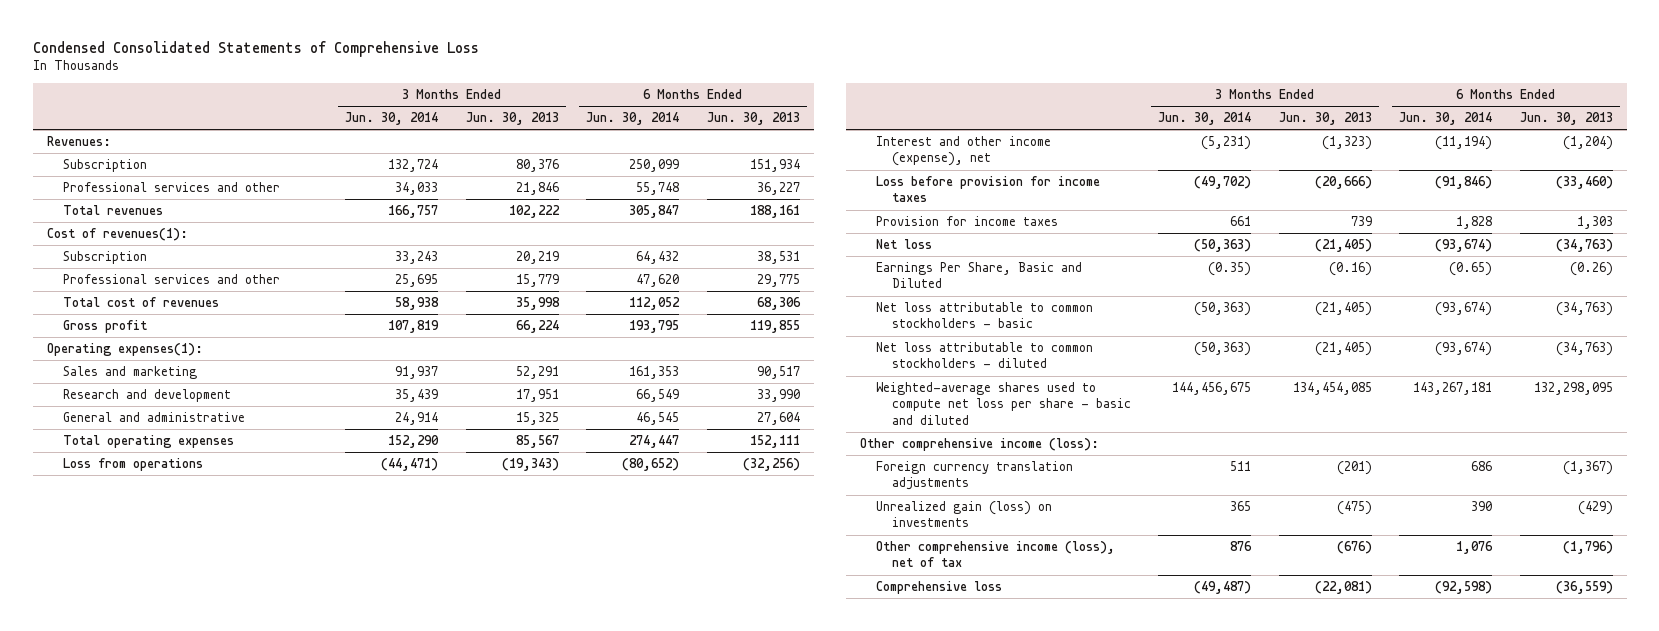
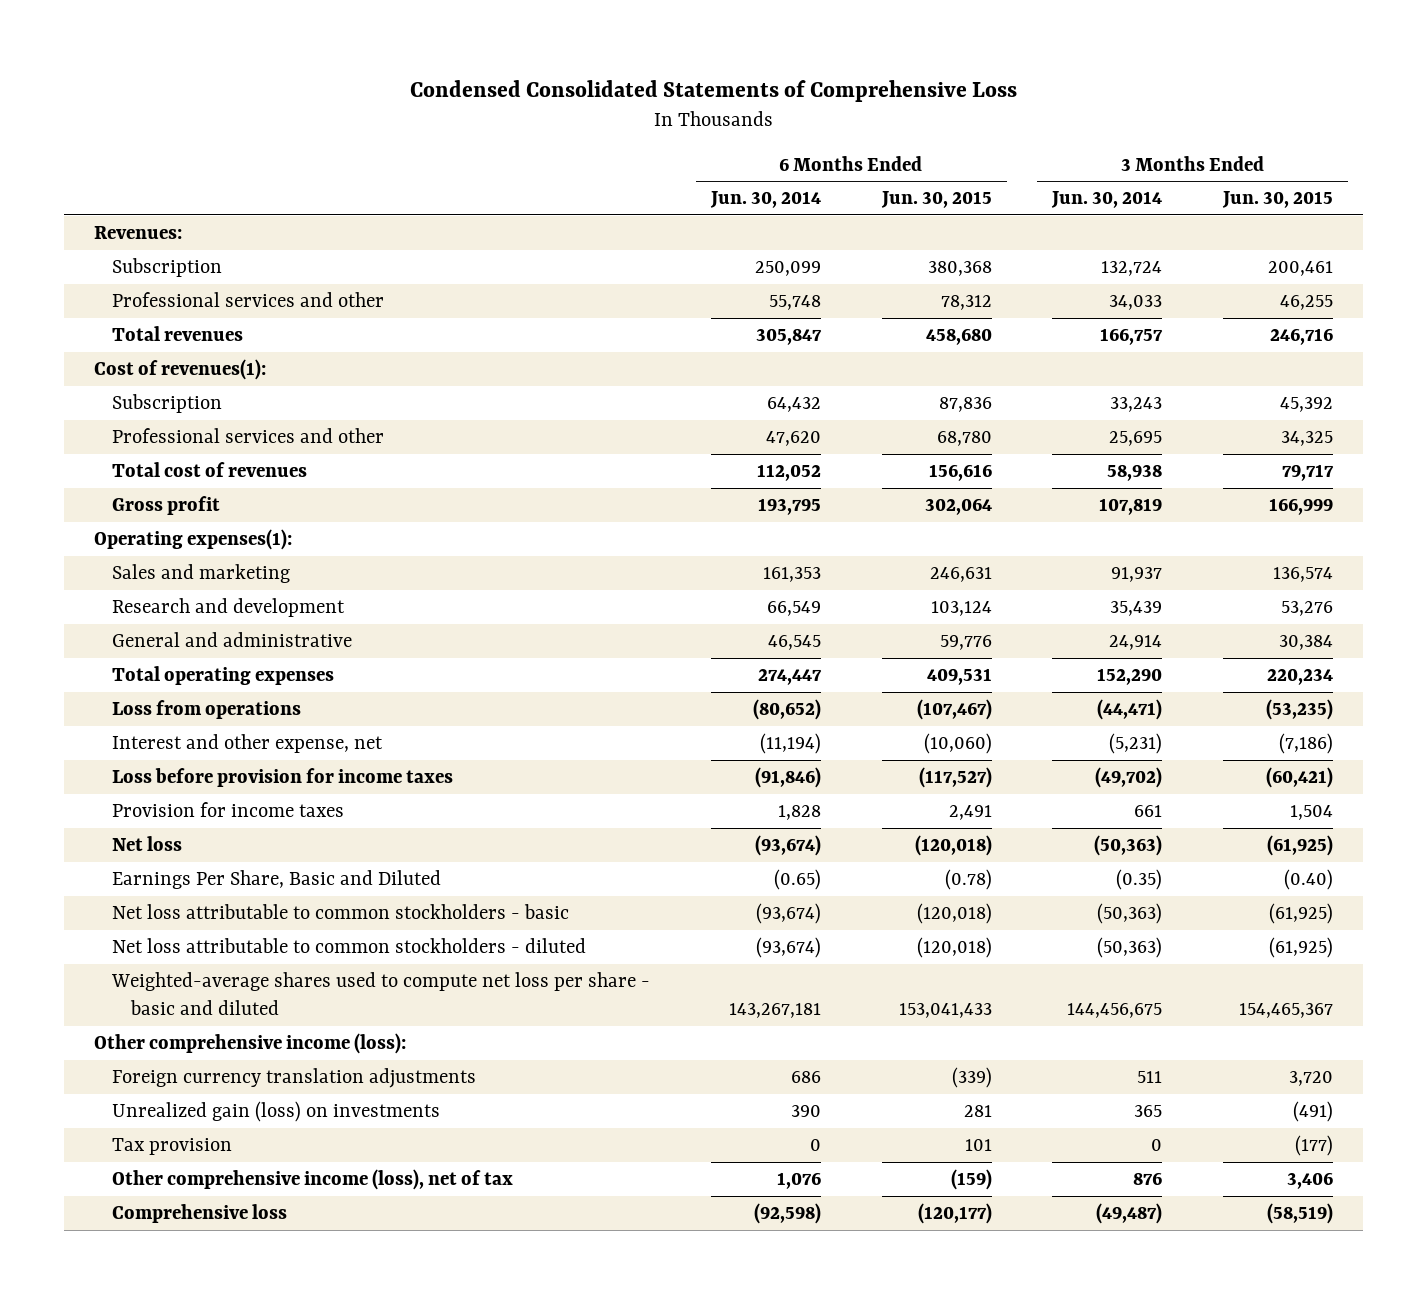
- | 3 Months Ended Jun. 30, 2014 | 3 Months Ended Jun. 30, 2013 | 6 Months Ended Jun. 30, 2014 | 6 Months Ended Jun. 30, 2013
+ | 6 Months Ended Jun. 30, 2014 | 6 Months Ended Jun. 30, 2015 | 3 Months Ended Jun. 30, 2014 | 3 Months Ended Jun. 30, 2015
- Interest and other income (expense), net | (5,231) | (1,323) | (11,194) | (1,204)
+ Interest and other expense, net | (11,194) | (10,060) | (5,231) | (7,186)
+ Tax provision | 0 | 101 | 0 | (177)

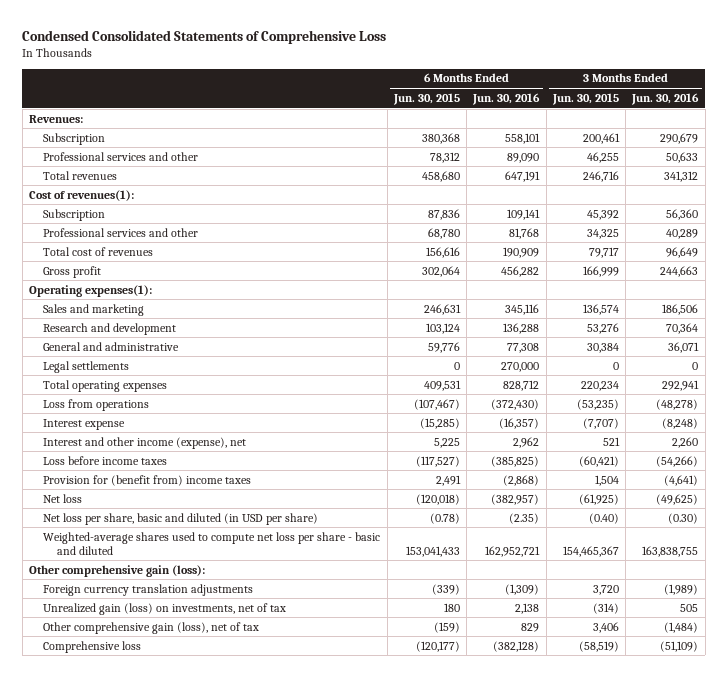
- | 6 Months Ended Jun. 30, 2014 | 6 Months Ended Jun. 30, 2015 | 3 Months Ended Jun. 30, 2014 | 3 Months Ended Jun. 30, 2015
+ | 6 Months Ended Jun. 30, 2015 | 6 Months Ended Jun. 30, 2016 | 3 Months Ended Jun. 30, 2015 | 3 Months Ended Jun. 30, 2016
+ Legal settlements | 0 | 270,000 | 0 | 0
- Interest and other expense, net | (11,194) | (10,060) | (5,231) | (7,186)
- Loss before provision for income taxes | (91,846) | (117,527) | (49,702) | (60,421)
- Provision for income taxes | 1,828 | 2,491 | 661 | 1,504
+ Interest expense | (15,285) | (16,357) | (7,707) | (8,248)
+ Interest and other income (expense), net | 5,225 | 2,962 | 521 | 2,260
+ Loss before income taxes | (117,527) | (385,825) | (60,421) | (54,266)
+ Provision for (benefit from) income taxes | 2,491 | (2,868) | 1,504 | (4,641)
- Earnings Per Share, Basic and Diluted | (0.65) | (0.78) | (0.35) | (0.40)
- Net loss attributable to common stockholders - basic | (93,674) | (120,018) | (50,363) | (61,925)
- Net loss attributable to common stockholders - diluted | (93,674) | (120,018) | (50,363) | (61,925)
+ Net loss per share, basic and diluted (in USD per share) | (0.78) | (2.35) | (0.40) | (0.30)
- Other comprehensive income (loss):
+ Other comprehensive gain (loss):
- Unrealized gain (loss) on investments | 390 | 281 | 365 | (491)
- Tax provision | 0 | 101 | 0 | (177)
- Other comprehensive income (loss), net of tax | 1,076 | (159) | 876 | 3,406
+ Unrealized gain (loss) on investments, net of tax | 180 | 2,138 | (314) | 505
+ Other comprehensive gain (loss), net of tax | (159) | 829 | 3,406 | (1,484)

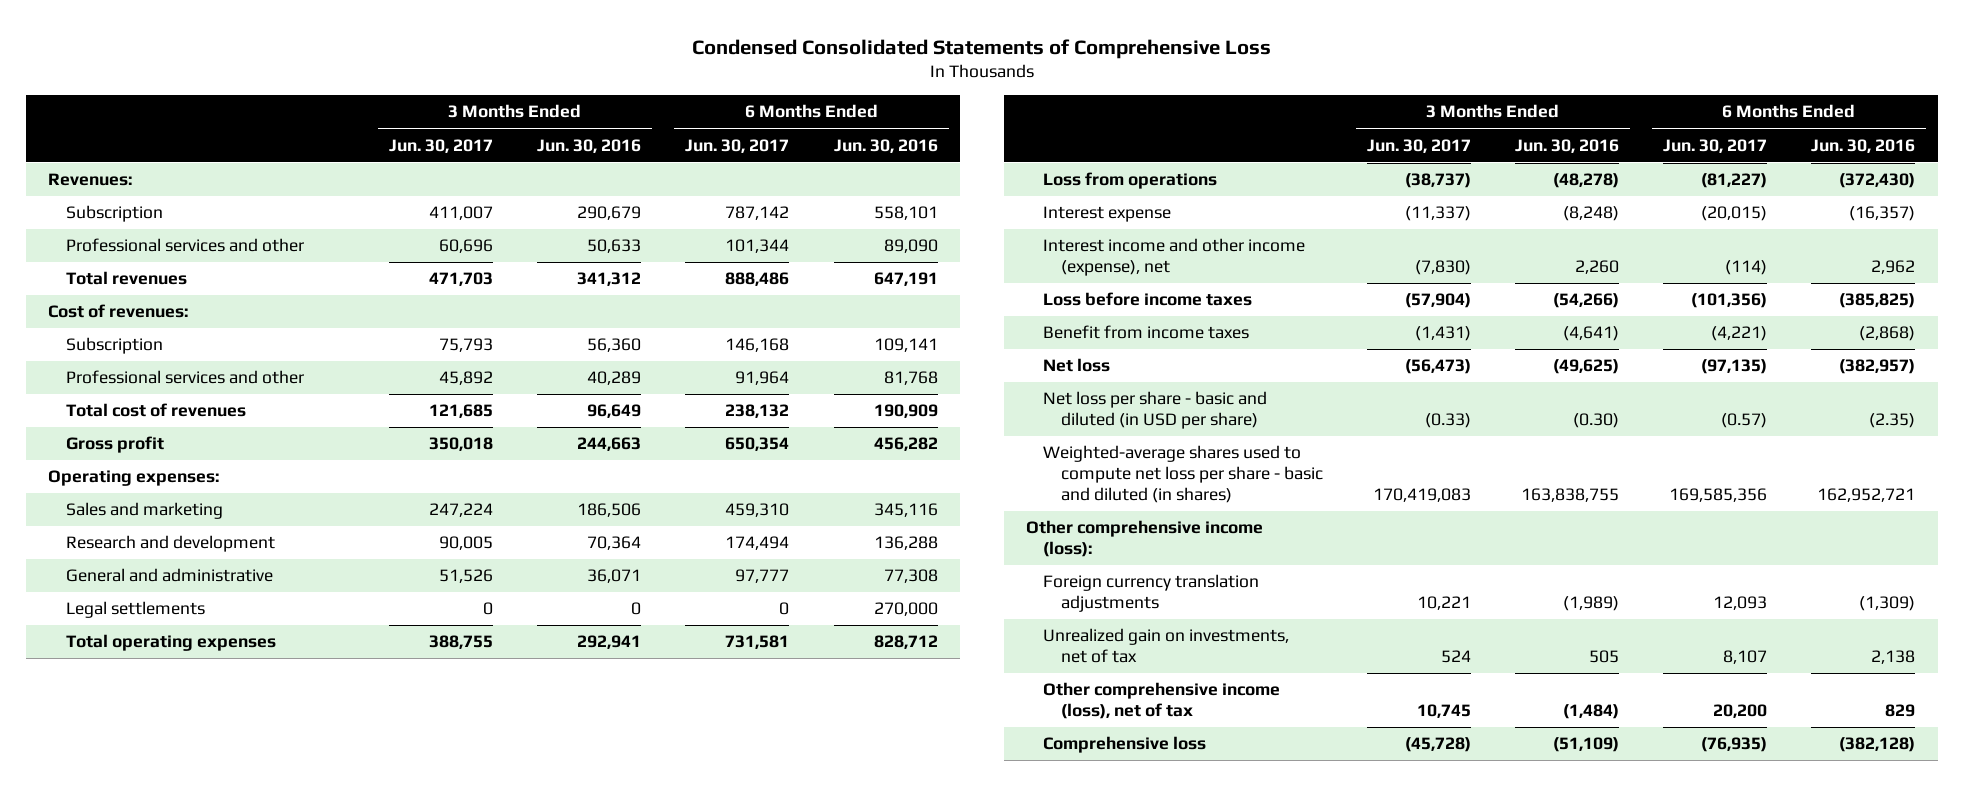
- | 6 Months Ended Jun. 30, 2015 | 6 Months Ended Jun. 30, 2016 | 3 Months Ended Jun. 30, 2015 | 3 Months Ended Jun. 30, 2016
+ | 3 Months Ended Jun. 30, 2017 | 3 Months Ended Jun. 30, 2016 | 6 Months Ended Jun. 30, 2017 | 6 Months Ended Jun. 30, 2016
- Cost of revenues(1):
+ Cost of revenues:
- Operating expenses(1):
+ Operating expenses:
- Interest and other income (expense), net | 5,225 | 2,962 | 521 | 2,260
+ Interest income and other income (expense), net | (7,830) | 2,260 | (114) | 2,962
- Provision for (benefit from) income taxes | 2,491 | (2,868) | 1,504 | (4,641)
+ Benefit from income taxes | (1,431) | (4,641) | (4,221) | (2,868)
- Net loss per share, basic and diluted (in USD per share) | (0.78) | (2.35) | (0.40) | (0.30)
- Weighted-average shares used to compute net loss per share - basic and diluted | 153,041,433 | 162,952,721 | 154,465,367 | 163,838,755
- Other comprehensive gain (loss):
+ Net loss per share - basic and diluted (in USD per share) | (0.33) | (0.30) | (0.57) | (2.35)
+ Weighted-average shares used to compute net loss per share - basic and diluted (in shares) | 170,419,083 | 163,838,755 | 169,585,356 | 162,952,721
+ Other comprehensive income (loss):
- Unrealized gain (loss) on investments, net of tax | 180 | 2,138 | (314) | 505
- Other comprehensive gain (loss), net of tax | (159) | 829 | 3,406 | (1,484)
+ Unrealized gain on investments, net of tax | 524 | 505 | 8,107 | 2,138
+ Other comprehensive income (loss), net of tax | 10,745 | (1,484) | 20,200 | 829

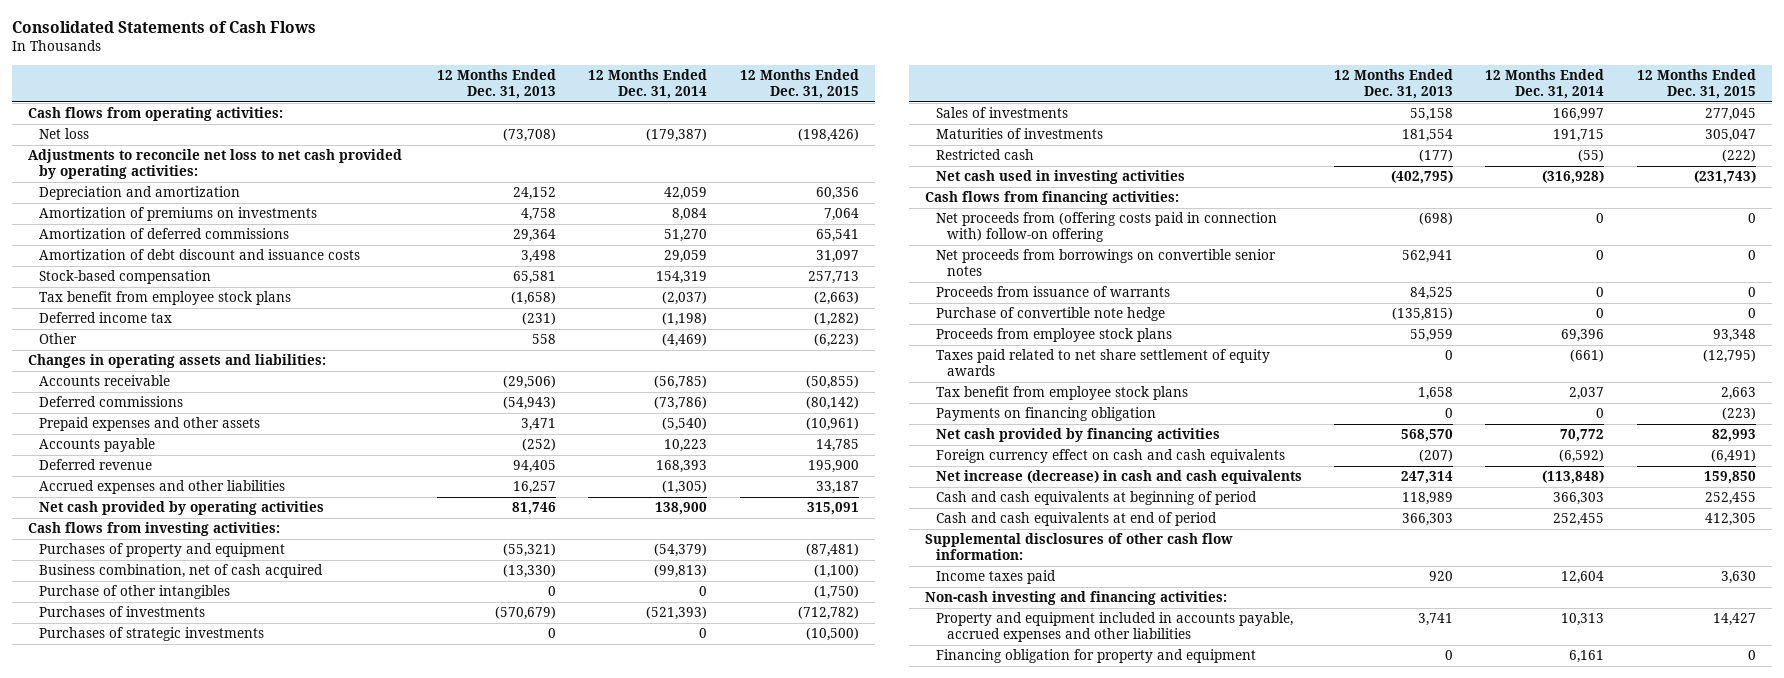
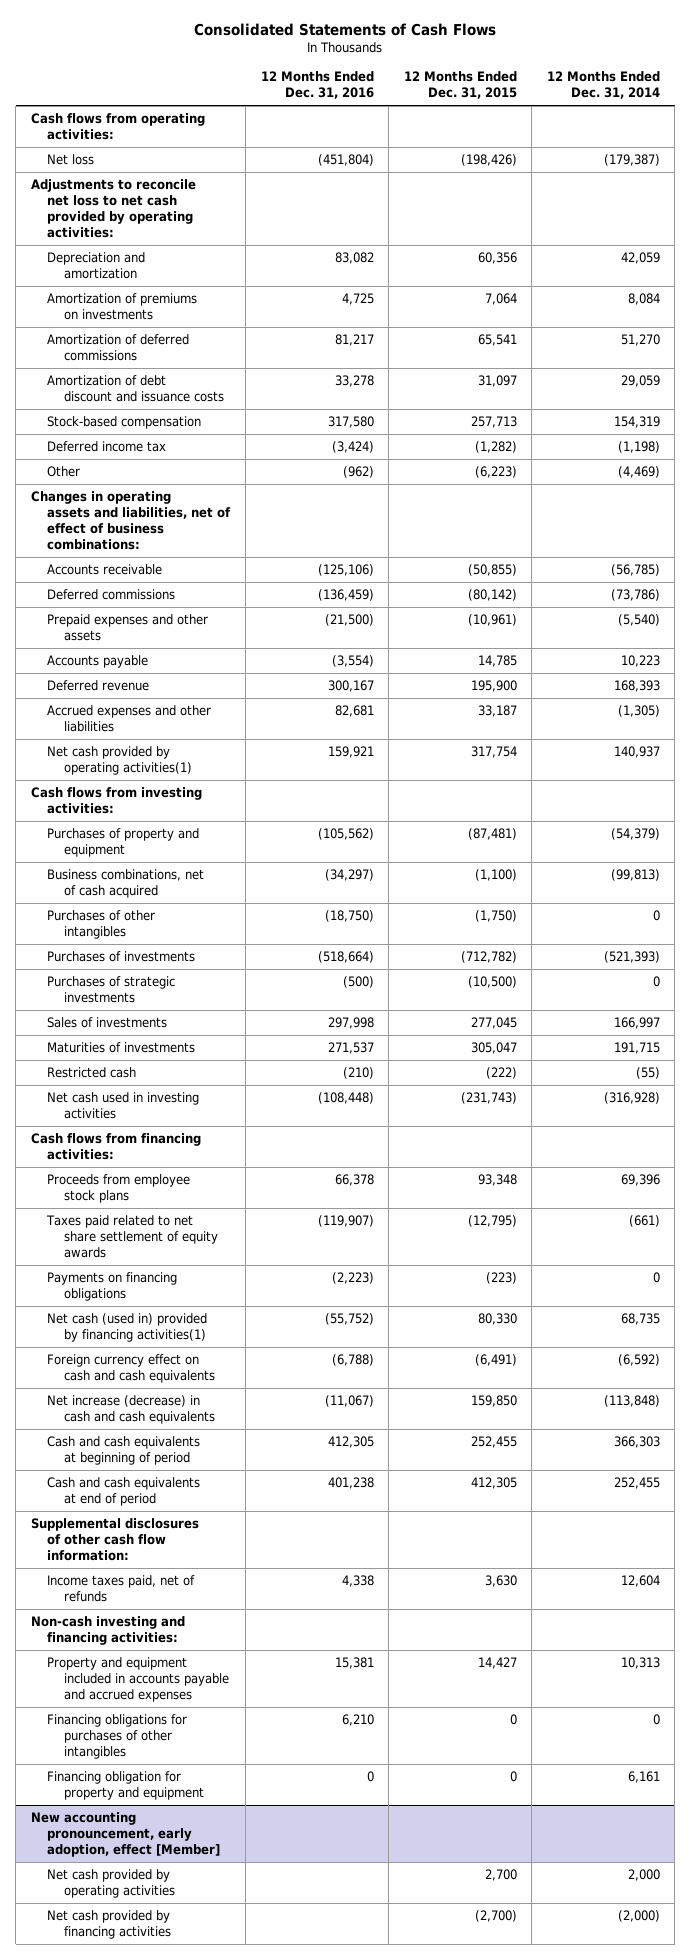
- | 12 Months Ended Dec. 31, 2013 | 12 Months Ended Dec. 31, 2014 | 12 Months Ended Dec. 31, 2015
+ | 12 Months Ended Dec. 31, 2016 | 12 Months Ended Dec. 31, 2015 | 12 Months Ended Dec. 31, 2014
- Tax benefit from employee stock plans | (1,658) | (2,037) | (2,663)
- Changes in operating assets and liabilities:
+ Changes in operating assets and liabilities, net of effect of business combinations:
- Net cash provided by operating activities | 81,746 | 138,900 | 315,091
+ Net cash provided by operating activities(1) | 159,921 | 317,754 | 140,937
- Business combination, net of cash acquired | (13,330) | (99,813) | (1,100)
- Purchase of other intangibles | 0 | 0 | (1,750)
+ Business combinations, net of cash acquired | (34,297) | (1,100) | (99,813)
+ Purchases of other intangibles | (18,750) | (1,750) | 0
- Net proceeds from (offering costs paid in connection with) follow-on offering | (698) | 0 | 0
- Net proceeds from borrowings on convertible senior notes | 562,941 | 0 | 0
- Proceeds from issuance of warrants | 84,525 | 0 | 0
- Purchase of convertible note hedge | (135,815) | 0 | 0
- Tax benefit from employee stock plans | 1,658 | 2,037 | 2,663
- Payments on financing obligation | 0 | 0 | (223)
- Net cash provided by financing activities | 568,570 | 70,772 | 82,993
+ Payments on financing obligations | (2,223) | (223) | 0
+ Net cash (used in) provided by financing activities(1) | (55,752) | 80,330 | 68,735
- Income taxes paid | 920 | 12,604 | 3,630
+ Income taxes paid, net of refunds | 4,338 | 3,630 | 12,604
- Property and equipment included in accounts payable, accrued expenses and other liabilities | 3,741 | 10,313 | 14,427
+ Property and equipment included in accounts payable and accrued expenses | 15,381 | 14,427 | 10,313
+ Financing obligations for purchases of other intangibles | 6,210 | 0 | 0
+ New accounting pronouncement, early adoption, effect [Member]
+ Net cash provided by operating activities | | 2,700 | 2,000
+ Net cash provided by financing activities | | (2,700) | (2,000)

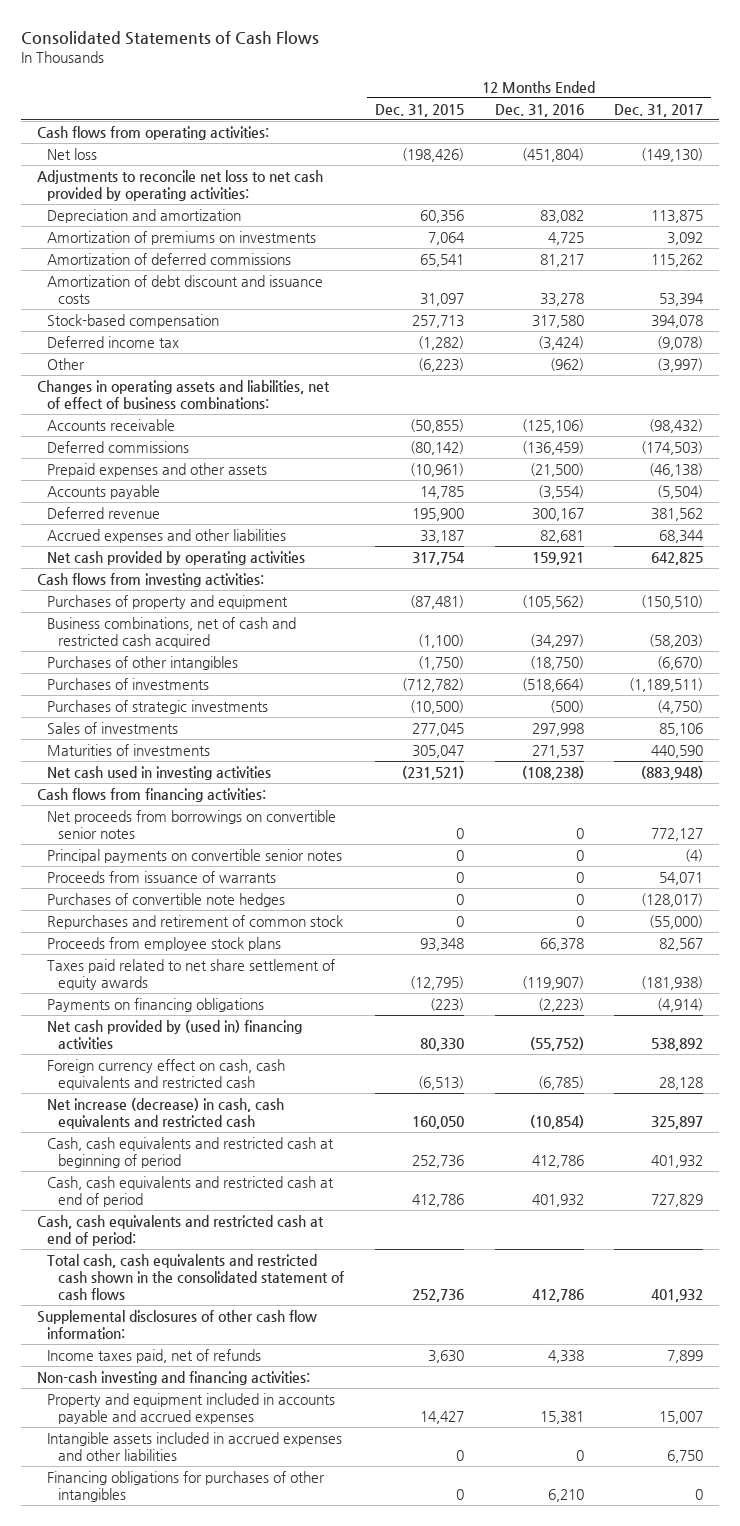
- | 12 Months Ended Dec. 31, 2016 | 12 Months Ended Dec. 31, 2015 | 12 Months Ended Dec. 31, 2014
+ | 12 Months Ended Dec. 31, 2015 | 12 Months Ended Dec. 31, 2016 | 12 Months Ended Dec. 31, 2017
- Net cash provided by operating activities(1) | 159,921 | 317,754 | 140,937
+ Net cash provided by operating activities | 317,754 | 159,921 | 642,825
- Business combinations, net of cash acquired | (34,297) | (1,100) | (99,813)
+ Business combinations, net of cash and restricted cash acquired | (1,100) | (34,297) | (58,203)
- Restricted cash | (210) | (222) | (55)
- Net cash used in investing activities | (108,448) | (231,743) | (316,928)
+ Net cash used in investing activities | (231,521) | (108,238) | (883,948)
+ Net proceeds from borrowings on convertible senior notes | 0 | 0 | 772,127
+ Principal payments on convertible senior notes | 0 | 0 | (4)
+ Proceeds from issuance of warrants | 0 | 0 | 54,071
+ Purchases of convertible note hedges | 0 | 0 | (128,017)
+ Repurchases and retirement of common stock | 0 | 0 | (55,000)
- Net cash (used in) provided by financing activities(1) | (55,752) | 80,330 | 68,735
- Foreign currency effect on cash and cash equivalents | (6,788) | (6,491) | (6,592)
- Net increase (decrease) in cash and cash equivalents | (11,067) | 159,850 | (113,848)
- Cash and cash equivalents at beginning of period | 412,305 | 252,455 | 366,303
- Cash and cash equivalents at end of period | 401,238 | 412,305 | 252,455
+ Net cash provided by (used in) financing activities | 80,330 | (55,752) | 538,892
+ Foreign currency effect on cash, cash equivalents and restricted cash | (6,513) | (6,785) | 28,128
+ Net increase (decrease) in cash, cash equivalents and restricted cash | 160,050 | (10,854) | 325,897
+ Cash, cash equivalents and restricted cash at beginning of period | 252,736 | 412,786 | 401,932
+ Cash, cash equivalents and restricted cash at end of period | 412,786 | 401,932 | 727,829
+ Cash, cash equivalents and restricted cash at end of period:
+ Total cash, cash equivalents and restricted cash shown in the consolidated statement of cash flows | 252,736 | 412,786 | 401,932
+ Intangible assets included in accrued expenses and other liabilities | 0 | 0 | 6,750
- Financing obligation for property and equipment | 0 | 0 | 6,161
- New accounting pronouncement, early adoption, effect [Member]
- Net cash provided by operating activities | | 2,700 | 2,000
- Net cash provided by financing activities | | (2,700) | (2,000)

